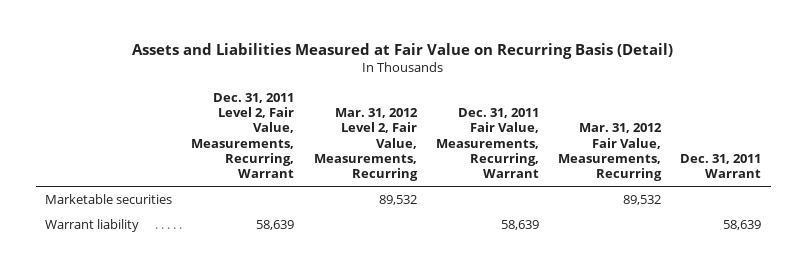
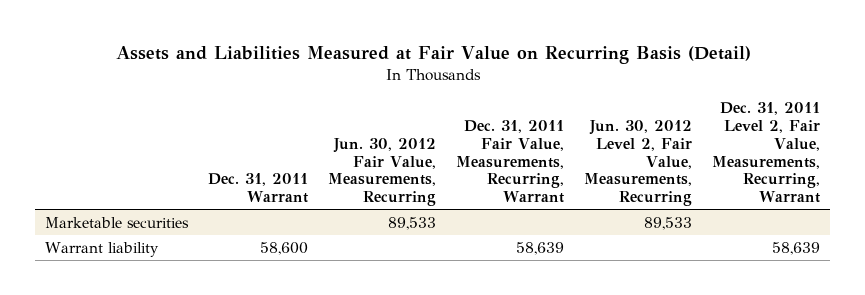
- | Dec. 31, 2011 Level 2, Fair Value, Measurements, Recurring, Warrant | Mar. 31, 2012 Level 2, Fair Value, Measurements, Recurring | Dec. 31, 2011 Fair Value, Measurements, Recurring, Warrant | Mar. 31, 2012 Fair Value, Measurements, Recurring | Dec. 31, 2011 Warrant
+ | Dec. 31, 2011 Warrant | Jun. 30, 2012 Fair Value, Measurements, Recurring | Dec. 31, 2011 Fair Value, Measurements, Recurring, Warrant | Jun. 30, 2012 Level 2, Fair Value, Measurements, Recurring | Dec. 31, 2011 Level 2, Fair Value, Measurements, Recurring, Warrant
- Warrant liability | 58,639 | | 58,639 | | 58,639
+ Warrant liability | 58,600 | | 58,639 | | 58,639

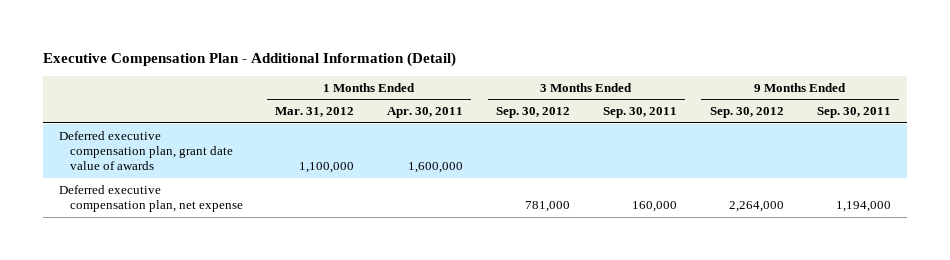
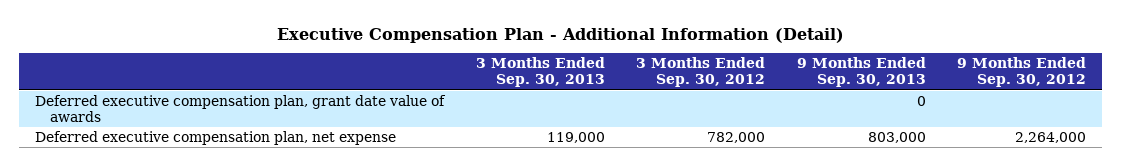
- | 1 Months Ended Mar. 31, 2012 | 1 Months Ended Apr. 30, 2011 | 3 Months Ended Sep. 30, 2012 | 3 Months Ended Sep. 30, 2011 | 9 Months Ended Sep. 30, 2012 | 9 Months Ended Sep. 30, 2011
+ | 3 Months Ended Sep. 30, 2013 | 3 Months Ended Sep. 30, 2012 | 9 Months Ended Sep. 30, 2013 | 9 Months Ended Sep. 30, 2012
- Deferred executive compensation plan, net expense | | | 781,000 | 160,000 | 2,264,000 | 1,194,000
+ Deferred executive compensation plan, net expense | 119,000 | 782,000 | 803,000 | 2,264,000

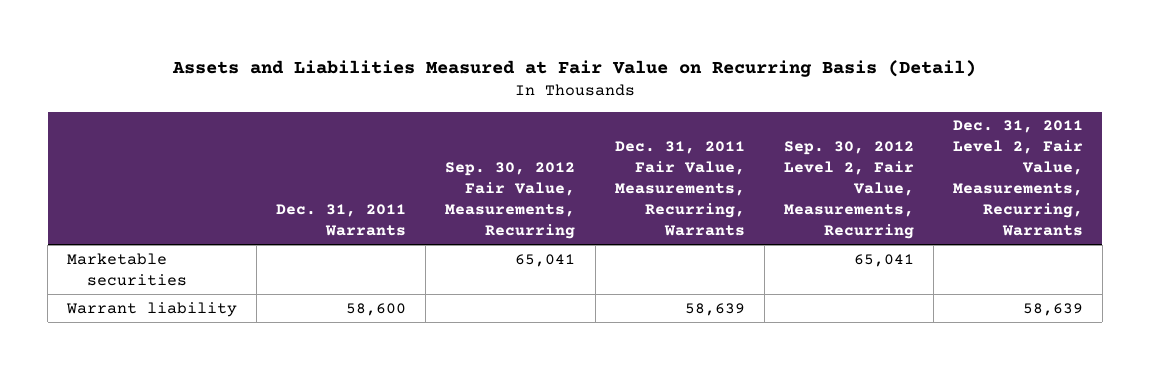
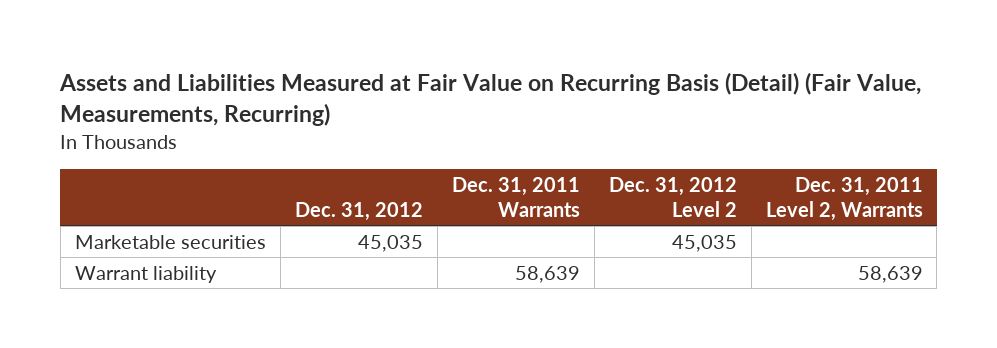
- Assets and Liabilities Measured at Fair Value on Recurring Basis (Detail)
+ Assets and Liabilities Measured at Fair Value on Recurring Basis (Detail) (Fair Value, Measurements, Recurring)
- | Dec. 31, 2011 Warrants | Sep. 30, 2012 Fair Value, Measurements, Recurring | Dec. 31, 2011 Fair Value, Measurements, Recurring, Warrants | Sep. 30, 2012 Level 2, Fair Value, Measurements, Recurring | Dec. 31, 2011 Level 2, Fair Value, Measurements, Recurring, Warrants
+ | Dec. 31, 2012 | Dec. 31, 2011 Warrants | Dec. 31, 2012 Level 2 | Dec. 31, 2011 Level 2, Warrants
- Warrant liability | 58,600 | | 58,639 | | 58,639
+ Warrant liability | | 58,639 | | 58,639

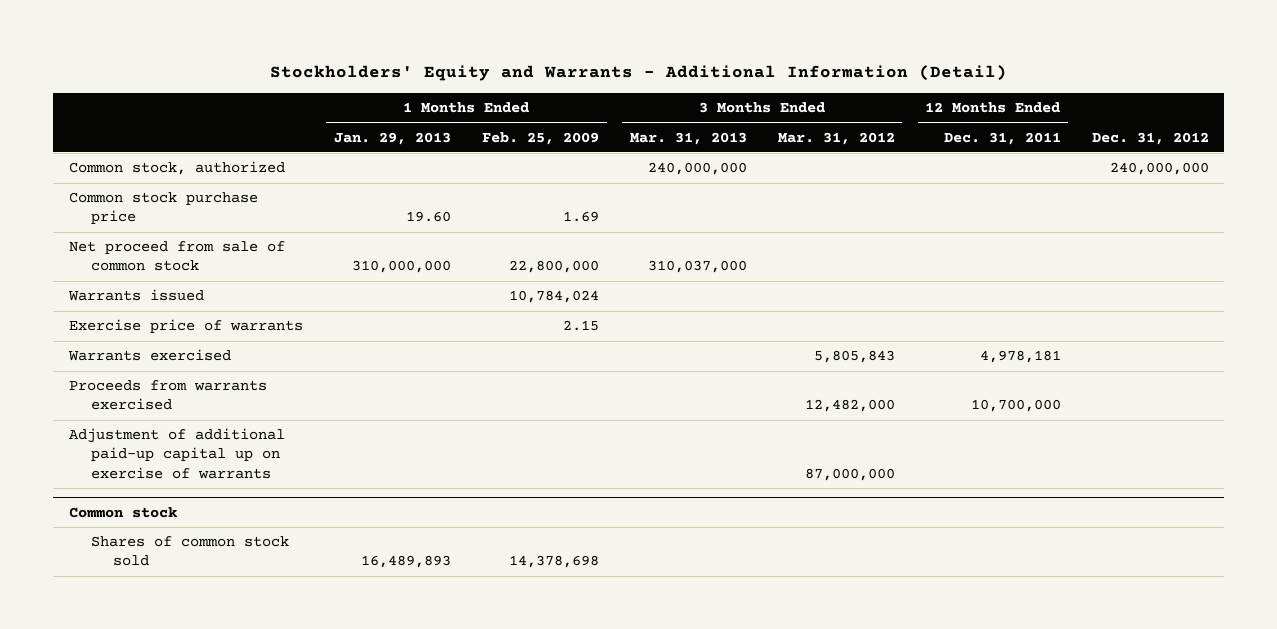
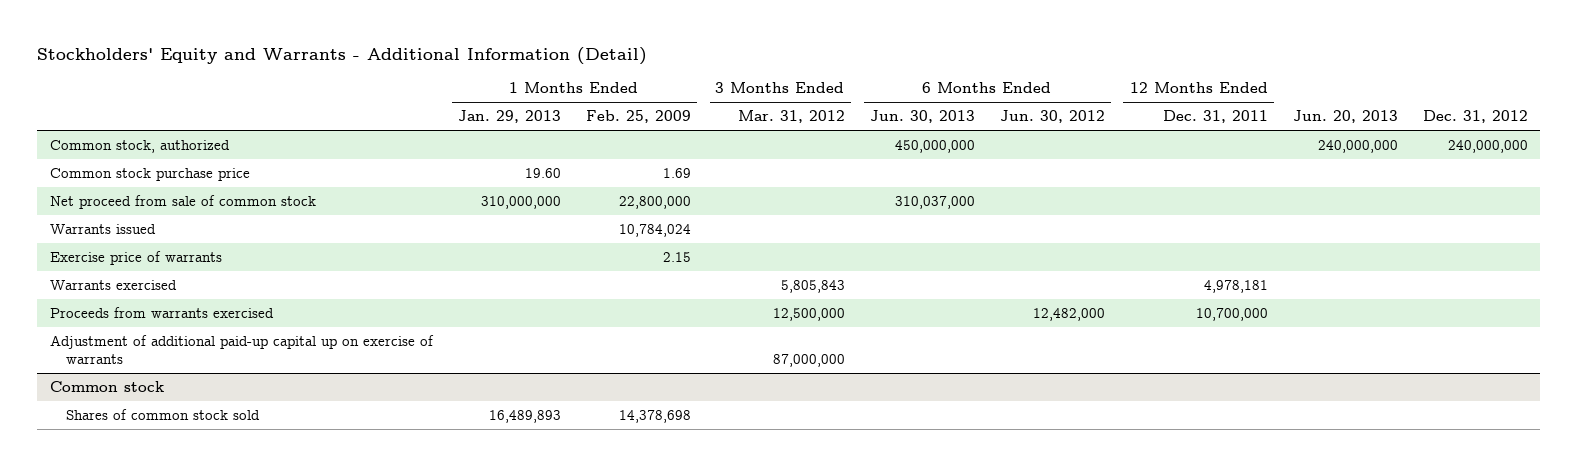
- | 1 Months Ended Jan. 29, 2013 | 1 Months Ended Feb. 25, 2009 | 3 Months Ended Mar. 31, 2013 | 3 Months Ended Mar. 31, 2012 | 12 Months Ended Dec. 31, 2011 | Dec. 31, 2012
+ | 1 Months Ended Jan. 29, 2013 | 1 Months Ended Feb. 25, 2009 | 3 Months Ended Mar. 31, 2012 | 6 Months Ended Jun. 30, 2013 | 6 Months Ended Jun. 30, 2012 | 12 Months Ended Dec. 31, 2011 | Jun. 20, 2013 | Dec. 31, 2012
- Proceeds from warrants exercised | | | | 12,482,000 | 10,700,000 |
+ Proceeds from warrants exercised | | | 12,500,000 | | 12,482,000 | 10,700,000 | |

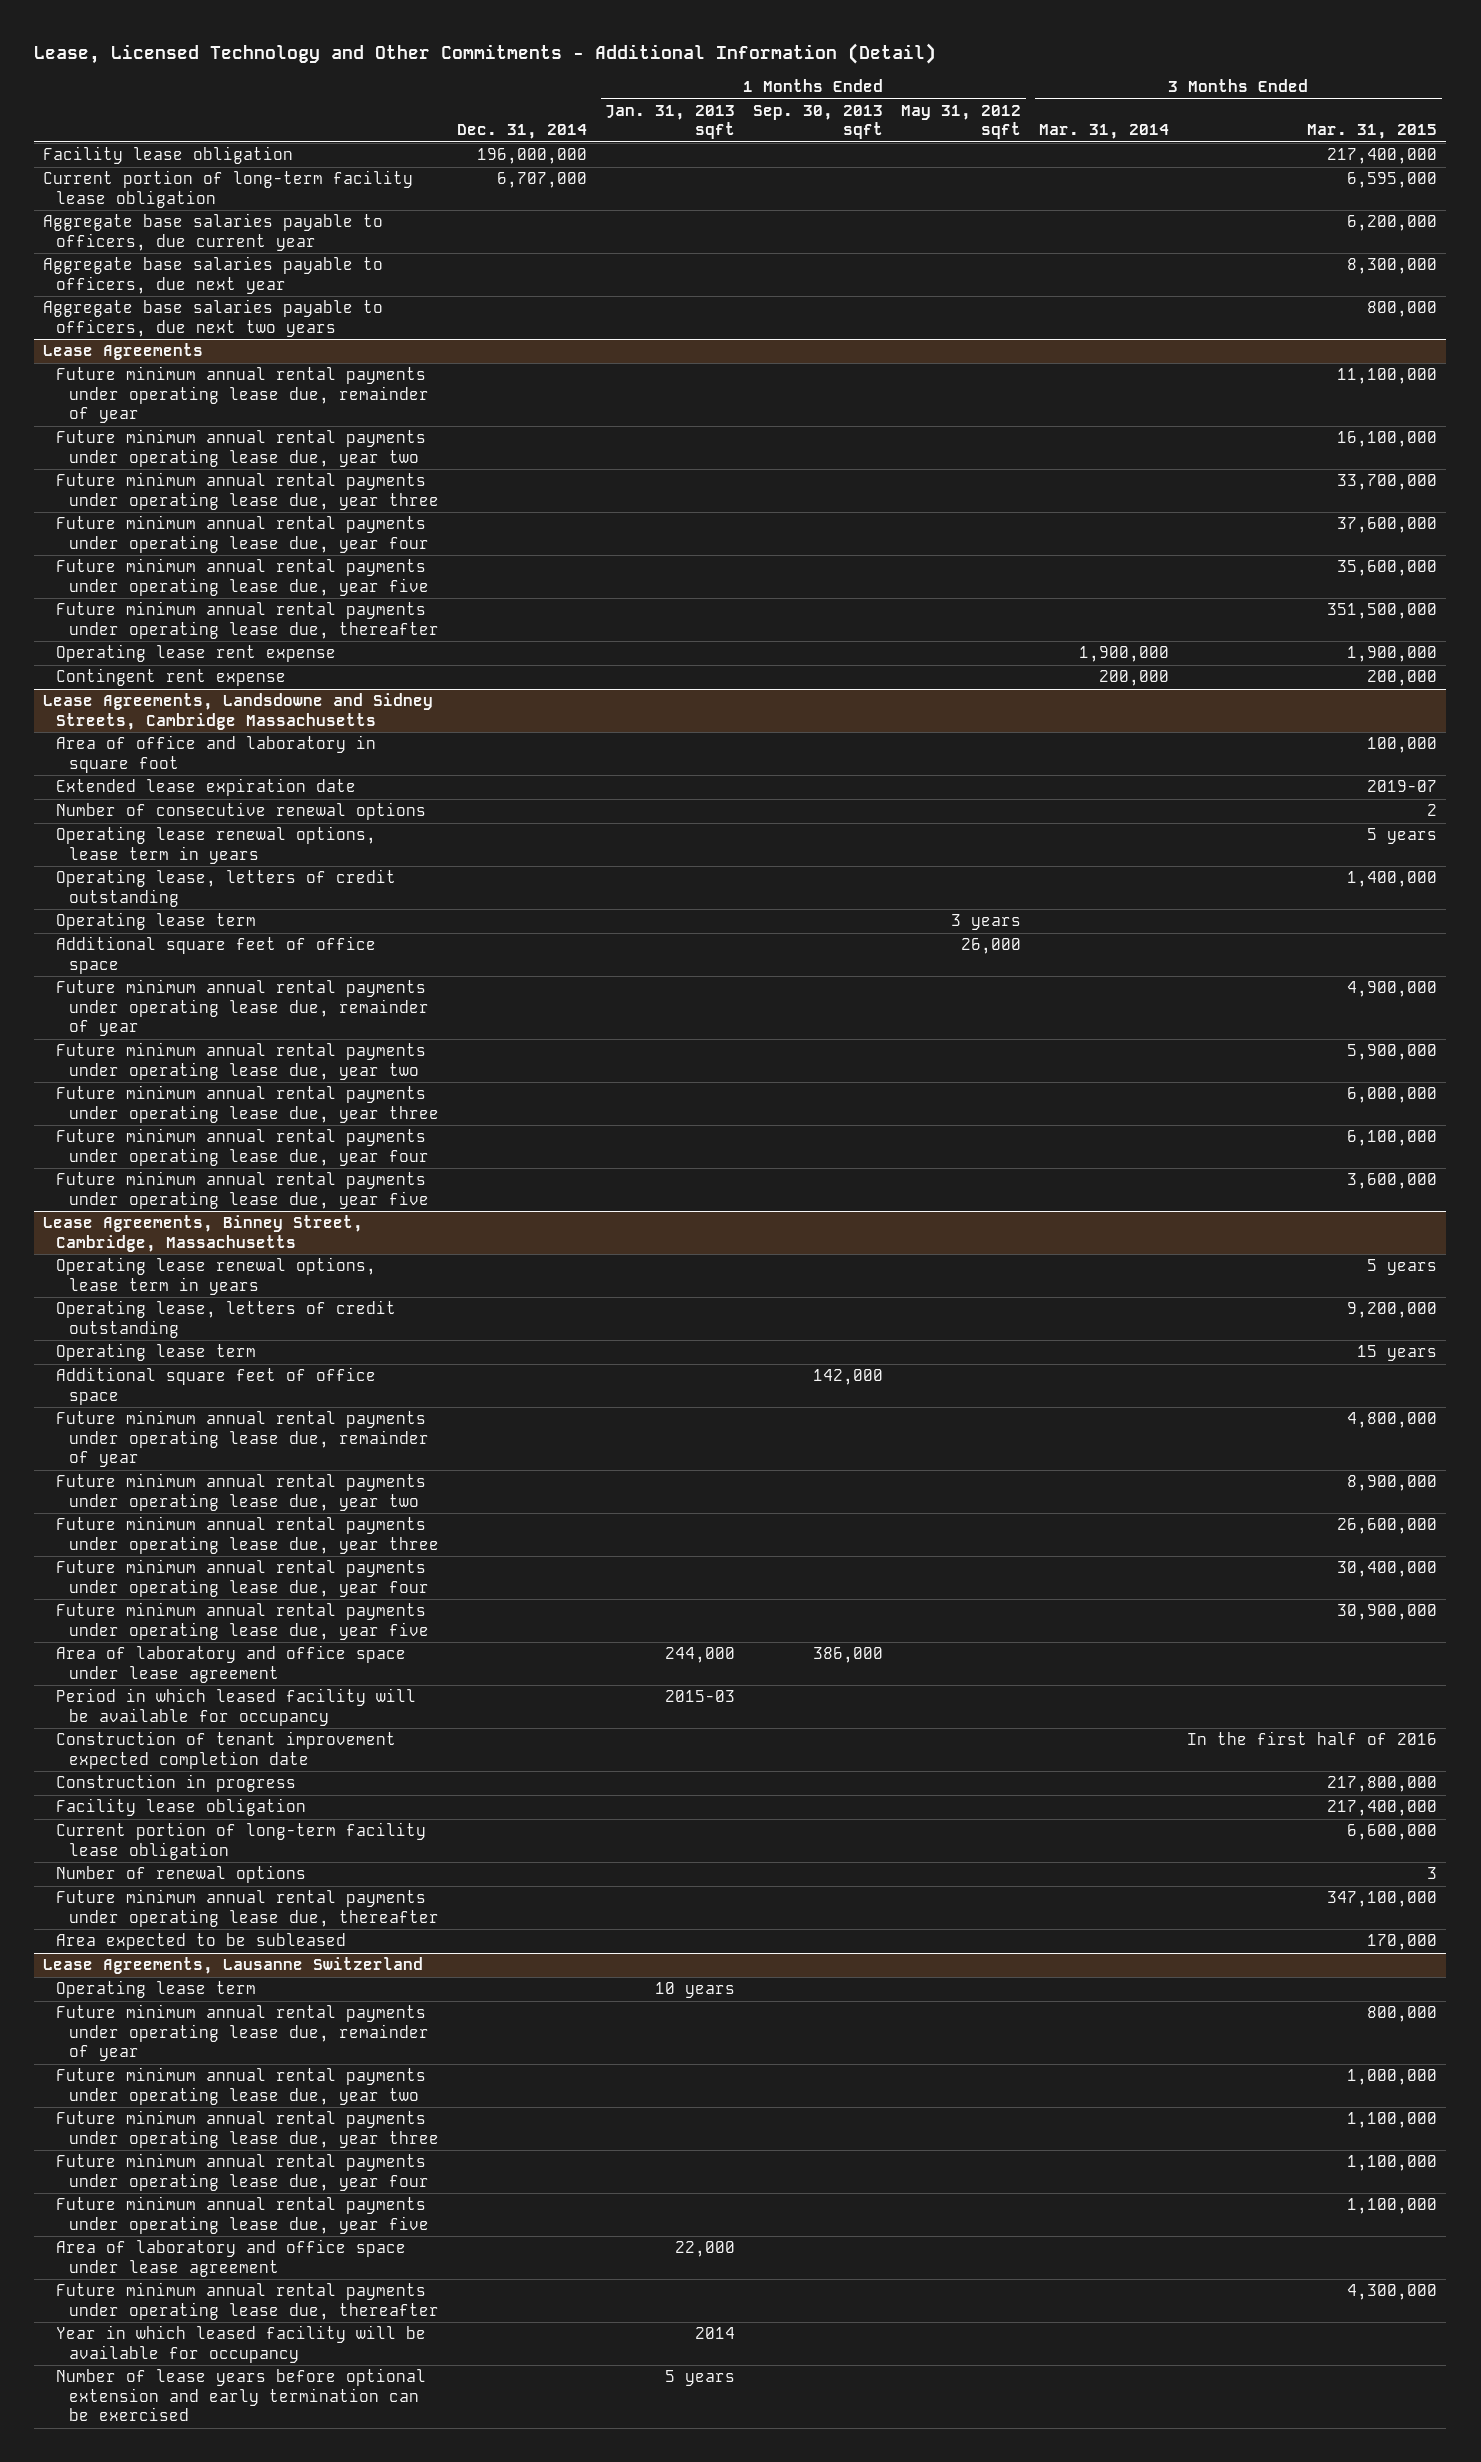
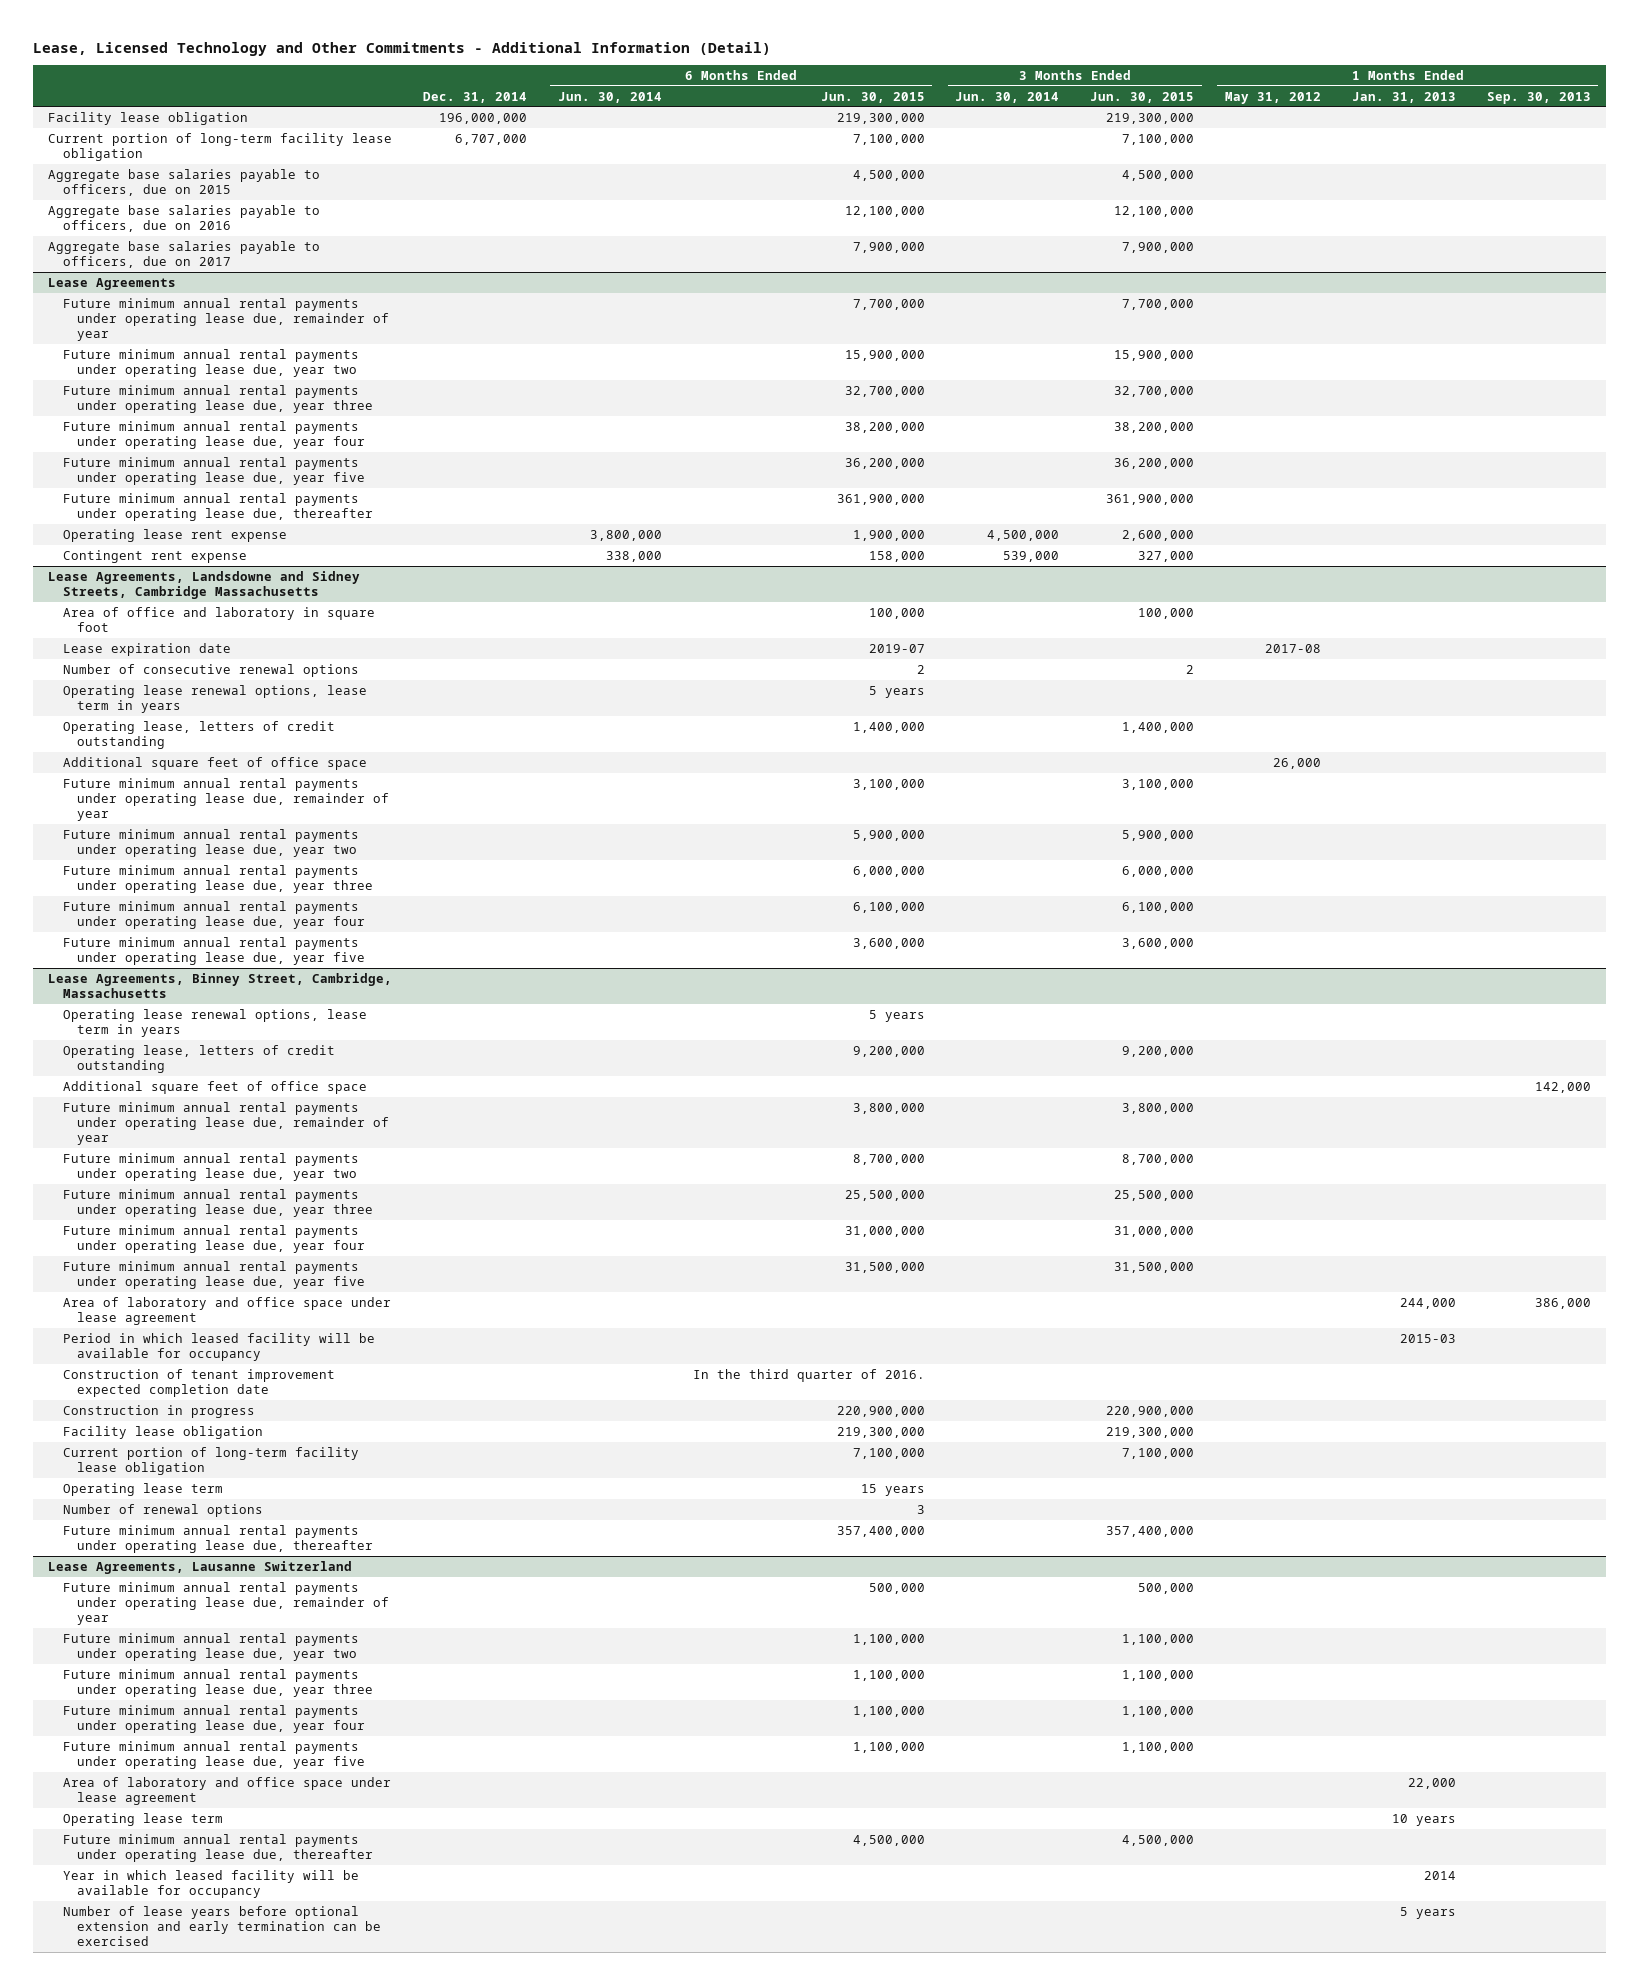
- | Dec. 31, 2014 | 1 Months Ended Jan. 31, 2013 sqft | 1 Months Ended Sep. 30, 2013 sqft | 1 Months Ended May 31, 2012 sqft | 3 Months Ended Mar. 31, 2014 | 3 Months Ended Mar. 31, 2015
+ | Dec. 31, 2014 | 6 Months Ended Jun. 30, 2014 | 6 Months Ended Jun. 30, 2015 | 3 Months Ended Jun. 30, 2014 | 3 Months Ended Jun. 30, 2015 | 1 Months Ended May 31, 2012 | 1 Months Ended Jan. 31, 2013 | 1 Months Ended Sep. 30, 2013
- Aggregate base salaries payable to officers, due current year | | | | | | 6,200,000
- Aggregate base salaries payable to officers, due next year | | | | | | 8,300,000
- Aggregate base salaries payable to officers, due next two years | | | | | | 800,000
+ Aggregate base salaries payable to officers, due on 2015 | | | 4,500,000 | | 4,500,000 | | |
+ Aggregate base salaries payable to officers, due on 2016 | | | 12,100,000 | | 12,100,000 | | |
+ Aggregate base salaries payable to officers, due on 2017 | | | 7,900,000 | | 7,900,000 | | |
@ Lease Agreements, Landsdowne and Sidney Streets, Cambridge Massachusetts
- Extended lease expiration date | | | | | | 2019-07
+ Lease expiration date | | | 2019-07 | | | 2017-08 | |
- Operating lease term | | | | 3 years | |
@ Lease Agreements, Binney Street, Cambridge, Massachusetts
moved down: Operating lease term | | | 15 years | | | | |
- Area expected to be subleased | | | | | | 170,000
@ Lease Agreements, Lausanne Switzerland
moved down: Operating lease term | | | | | | | 10 years |

